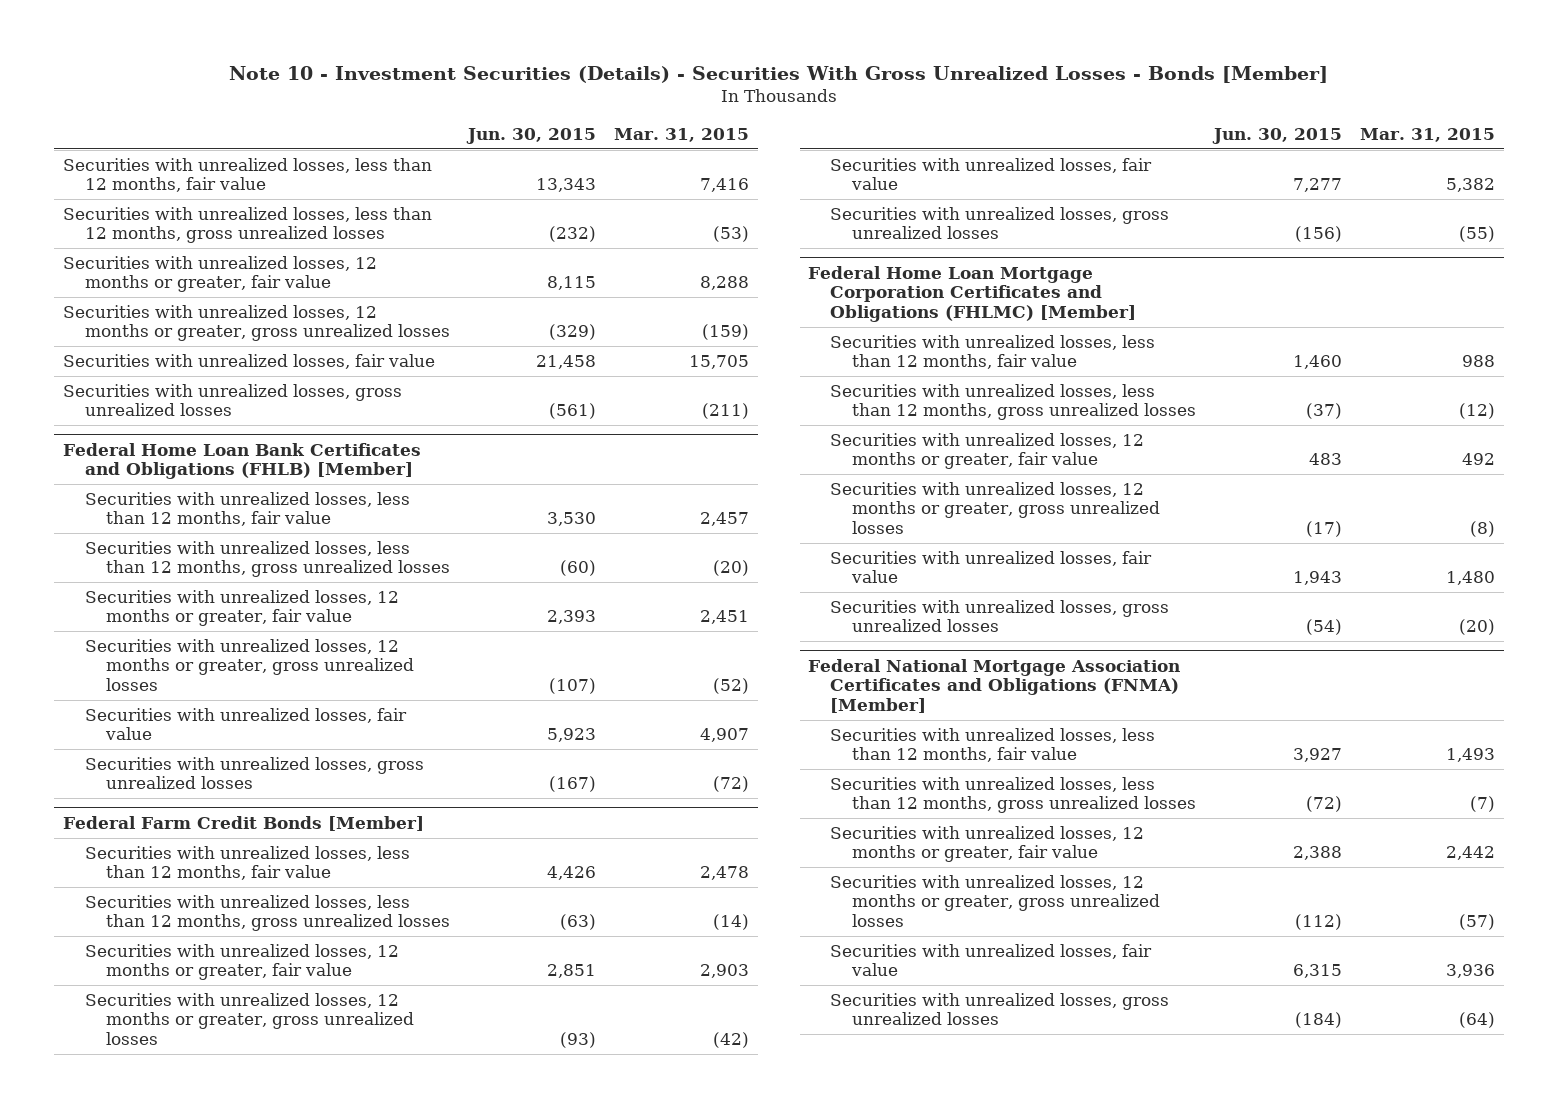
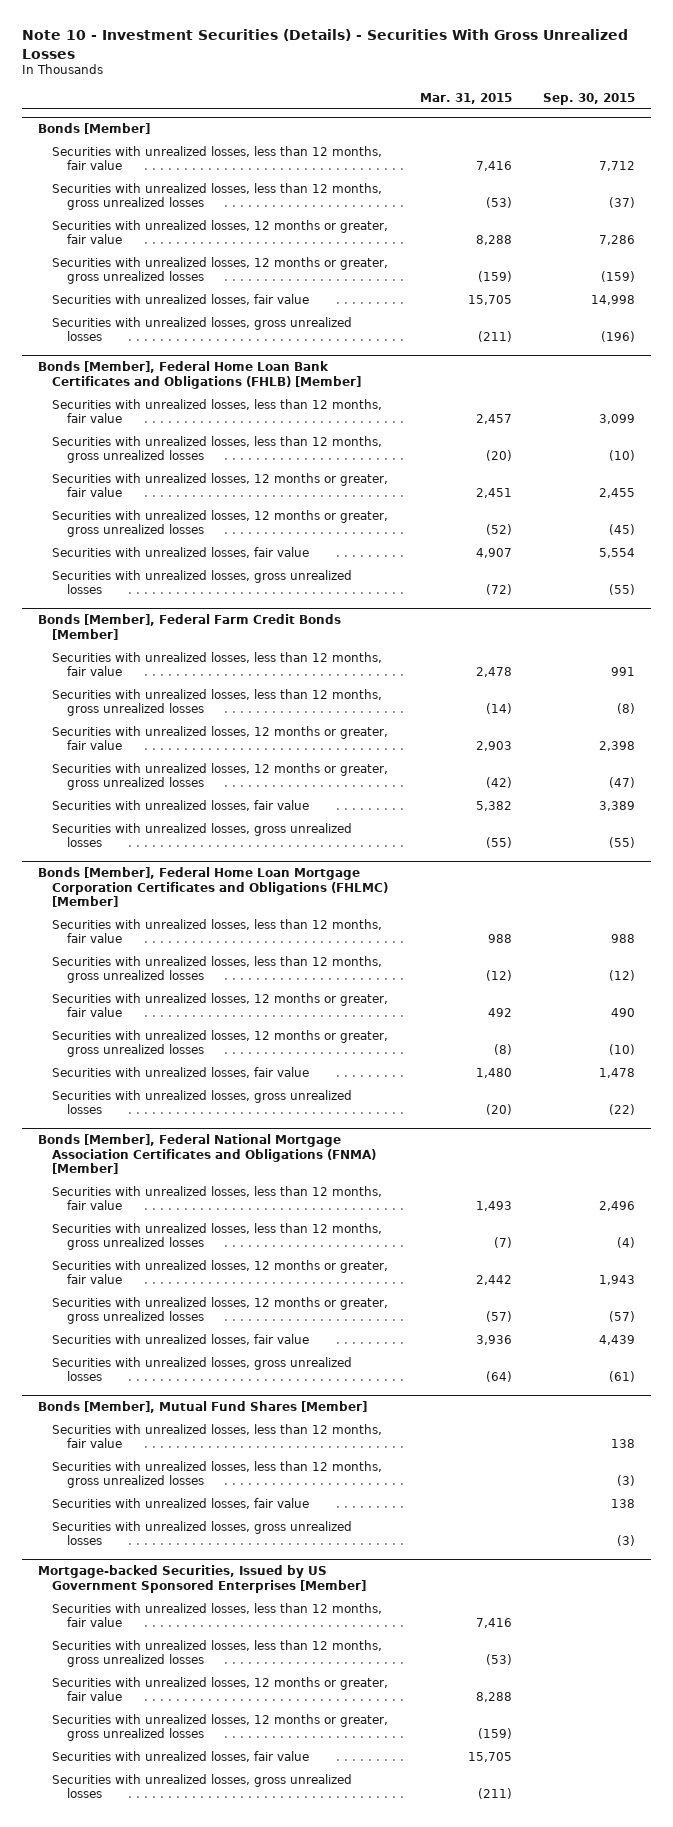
- Note 10 - Investment Securities (Details) - Securities With Gross Unrealized Losses - Bonds [Member]
+ Note 10 - Investment Securities (Details) - Securities With Gross Unrealized Losses
- | Jun. 30, 2015 | Mar. 31, 2015
+ | Mar. 31, 2015 | Sep. 30, 2015
+ Bonds [Member]
- Federal Home Loan Bank Certificates and Obligations (FHLB) [Member]
+ Bonds [Member], Federal Home Loan Bank Certificates and Obligations (FHLB) [Member]
- Federal Farm Credit Bonds [Member]
+ Bonds [Member], Federal Farm Credit Bonds [Member]
- Federal Home Loan Mortgage Corporation Certificates and Obligations (FHLMC) [Member]
+ Bonds [Member], Federal Home Loan Mortgage Corporation Certificates and Obligations (FHLMC) [Member]
- Federal National Mortgage Association Certificates and Obligations (FNMA) [Member]
+ Bonds [Member], Federal National Mortgage Association Certificates and Obligations (FNMA) [Member]
+ Bonds [Member], Mutual Fund Shares [Member]
+ Securities with unrealized losses, less than 12 months, fair value | | 138
+ Securities with unrealized losses, less than 12 months, gross unrealized losses | | (3)
+ Securities with unrealized losses, fair value | | 138
+ Securities with unrealized losses, gross unrealized losses | | (3)
+ Mortgage-backed Securities, Issued by US Government Sponsored Enterprises [Member]
+ Securities with unrealized losses, less than 12 months, fair value | 7,416 |
+ Securities with unrealized losses, less than 12 months, gross unrealized losses | (53) |
+ Securities with unrealized losses, 12 months or greater, fair value | 8,288 |
+ Securities with unrealized losses, 12 months or greater, gross unrealized losses | (159) |
+ Securities with unrealized losses, fair value | 15,705 |
+ Securities with unrealized losses, gross unrealized losses | (211) |

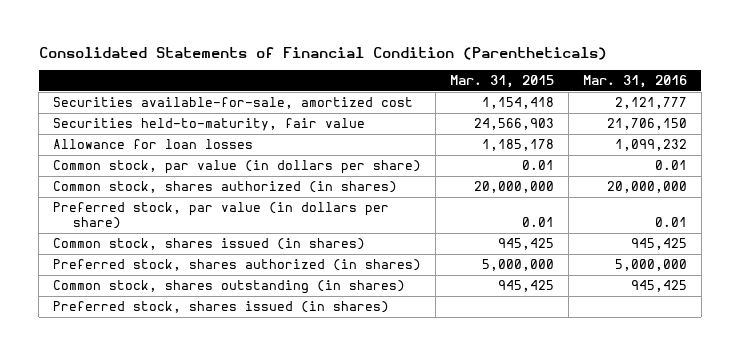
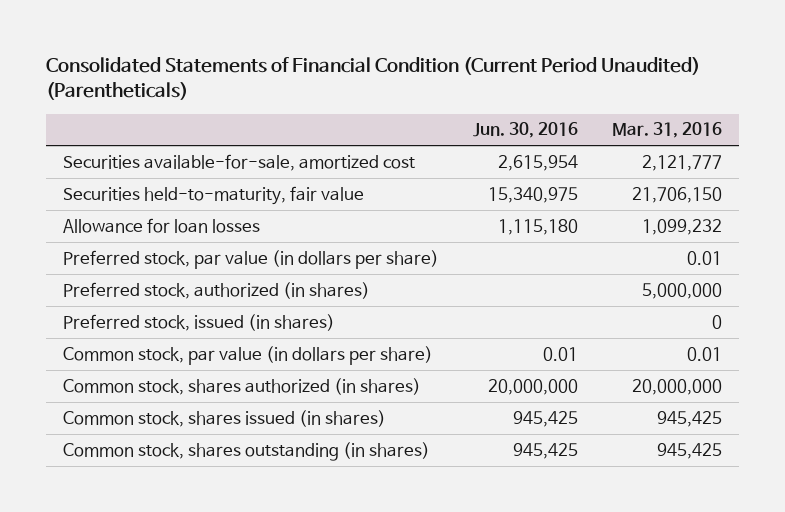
- Consolidated Statements of Financial Condition (Parentheticals)
+ Consolidated Statements of Financial Condition (Current Period Unaudited) (Parentheticals)
- | Mar. 31, 2015 | Mar. 31, 2016
+ | Jun. 30, 2016 | Mar. 31, 2016
moved up: Preferred stock, par value (in dollars per share) | | 0.01
+ Preferred stock, authorized (in shares) | | 5,000,000
+ Preferred stock, issued (in shares) | | 0
- Preferred stock, shares authorized (in shares) | 5,000,000 | 5,000,000
- Preferred stock, shares issued (in shares)

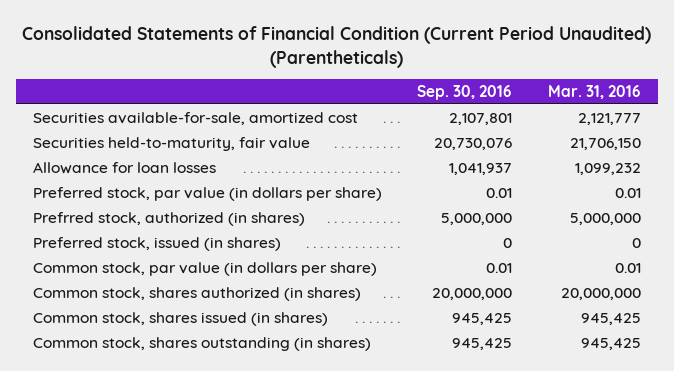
- | Jun. 30, 2016 | Mar. 31, 2016
+ | Sep. 30, 2016 | Mar. 31, 2016
- Preferred stock, authorized (in shares) | | 5,000,000
+ Prefrred stock, authorized (in shares) | 5,000,000 | 5,000,000

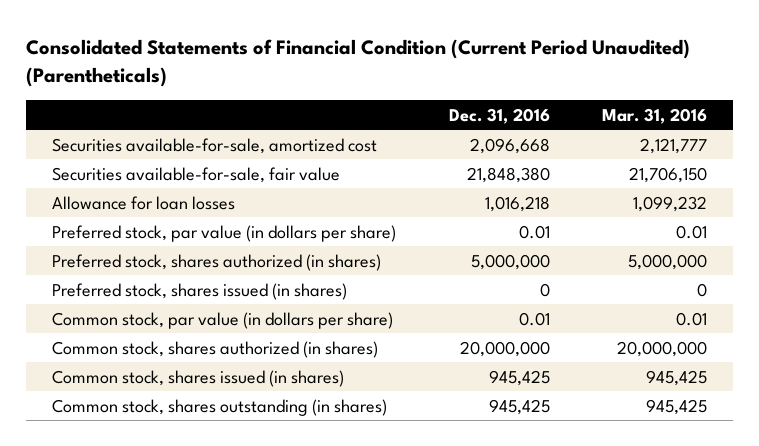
- | Sep. 30, 2016 | Mar. 31, 2016
+ | Dec. 31, 2016 | Mar. 31, 2016
- Securities held-to-maturity, fair value | 20,730,076 | 21,706,150
+ Securities available-for-sale, fair value | 21,848,380 | 21,706,150
- Prefrred stock, authorized (in shares) | 5,000,000 | 5,000,000
- Preferred stock, issued (in shares) | 0 | 0
+ Preferred stock, shares authorized (in shares) | 5,000,000 | 5,000,000
+ Preferred stock, shares issued (in shares) | 0 | 0

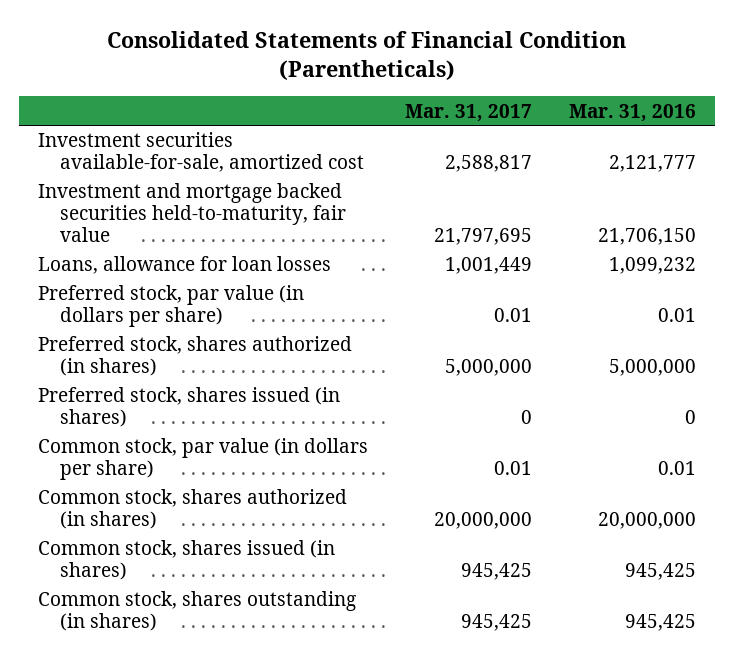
- Consolidated Statements of Financial Condition (Current Period Unaudited) (Parentheticals)
+ Consolidated Statements of Financial Condition (Parentheticals)
- | Dec. 31, 2016 | Mar. 31, 2016
+ | Mar. 31, 2017 | Mar. 31, 2016
- Securities available-for-sale, amortized cost | 2,096,668 | 2,121,777
- Securities available-for-sale, fair value | 21,848,380 | 21,706,150
- Allowance for loan losses | 1,016,218 | 1,099,232
+ Investment securities available-for-sale, amortized cost | 2,588,817 | 2,121,777
+ Investment and mortgage backed securities held-to-maturity, fair value | 21,797,695 | 21,706,150
+ Loans, allowance for loan losses | 1,001,449 | 1,099,232

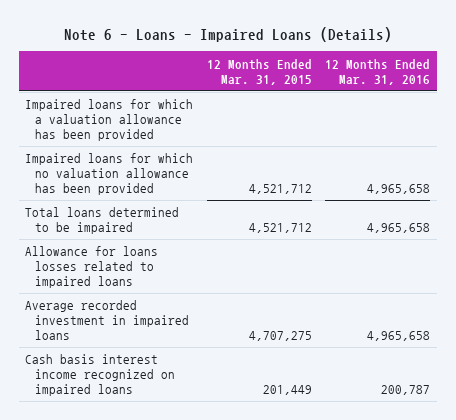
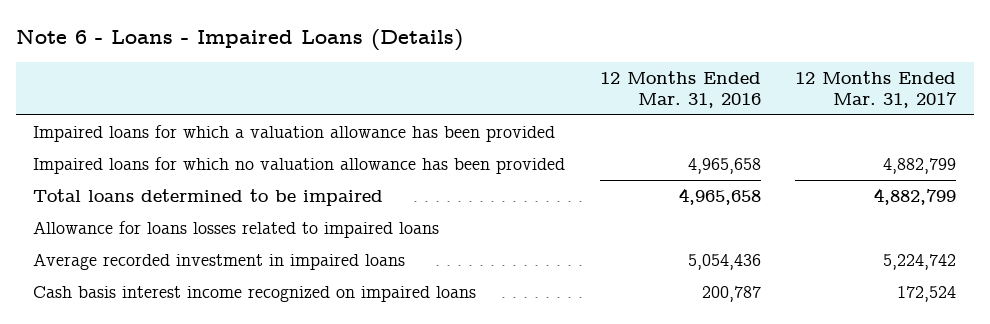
- | 12 Months Ended Mar. 31, 2015 | 12 Months Ended Mar. 31, 2016
+ | 12 Months Ended Mar. 31, 2016 | 12 Months Ended Mar. 31, 2017
- Average recorded investment in impaired loans | 4,707,275 | 4,965,658
+ Average recorded investment in impaired loans | 5,054,436 | 5,224,742

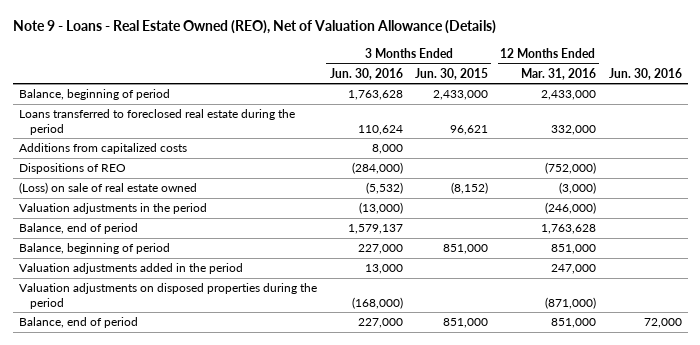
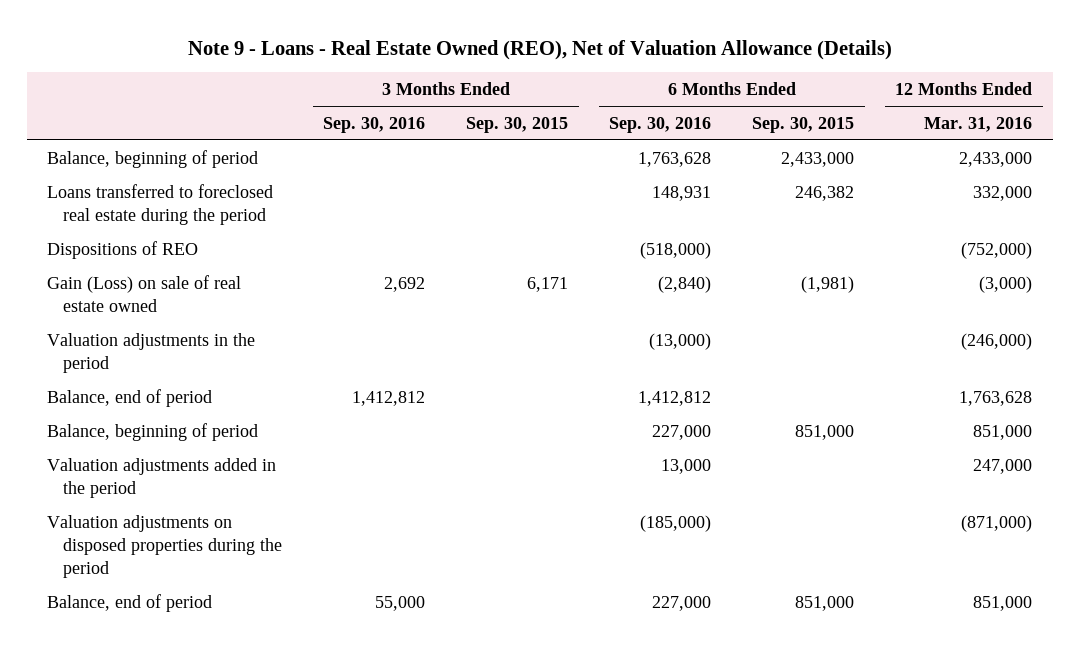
- | 3 Months Ended Jun. 30, 2016 | 3 Months Ended Jun. 30, 2015 | 12 Months Ended Mar. 31, 2016 | Jun. 30, 2016
+ | 3 Months Ended Sep. 30, 2016 | 3 Months Ended Sep. 30, 2015 | 6 Months Ended Sep. 30, 2016 | 6 Months Ended Sep. 30, 2015 | 12 Months Ended Mar. 31, 2016
- Additions from capitalized costs | 8,000 | | |
- (Loss) on sale of real estate owned | (5,532) | (8,152) | (3,000) |
+ Gain (Loss) on sale of real estate owned | 2,692 | 6,171 | (2,840) | (1,981) | (3,000)

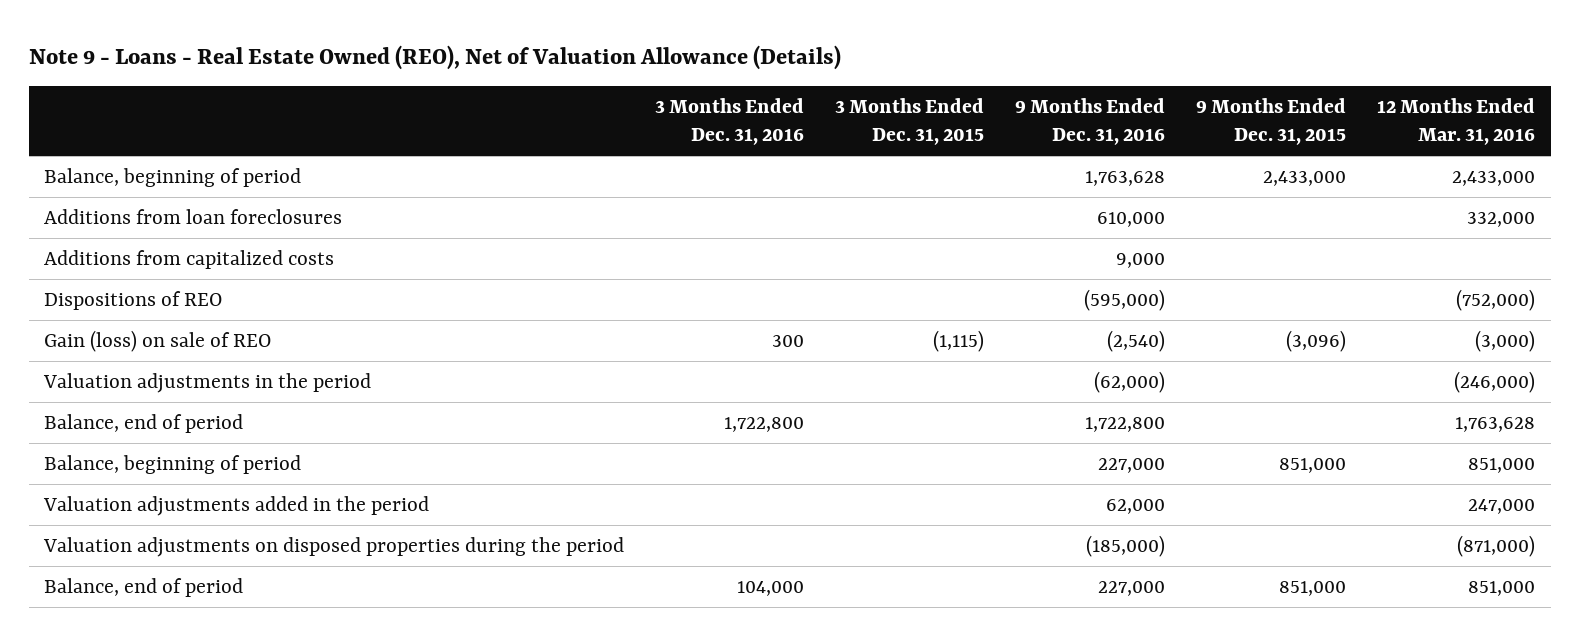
- | 3 Months Ended Sep. 30, 2016 | 3 Months Ended Sep. 30, 2015 | 6 Months Ended Sep. 30, 2016 | 6 Months Ended Sep. 30, 2015 | 12 Months Ended Mar. 31, 2016
+ | 3 Months Ended Dec. 31, 2016 | 3 Months Ended Dec. 31, 2015 | 9 Months Ended Dec. 31, 2016 | 9 Months Ended Dec. 31, 2015 | 12 Months Ended Mar. 31, 2016
- Loans transferred to foreclosed real estate during the period | | | 148,931 | 246,382 | 332,000
+ Additions from loan foreclosures | | | 610,000 | | 332,000
+ Additions from capitalized costs | | | 9,000 | |
- Gain (Loss) on sale of real estate owned | 2,692 | 6,171 | (2,840) | (1,981) | (3,000)
+ Gain (loss) on sale of REO | 300 | (1,115) | (2,540) | (3,096) | (3,000)

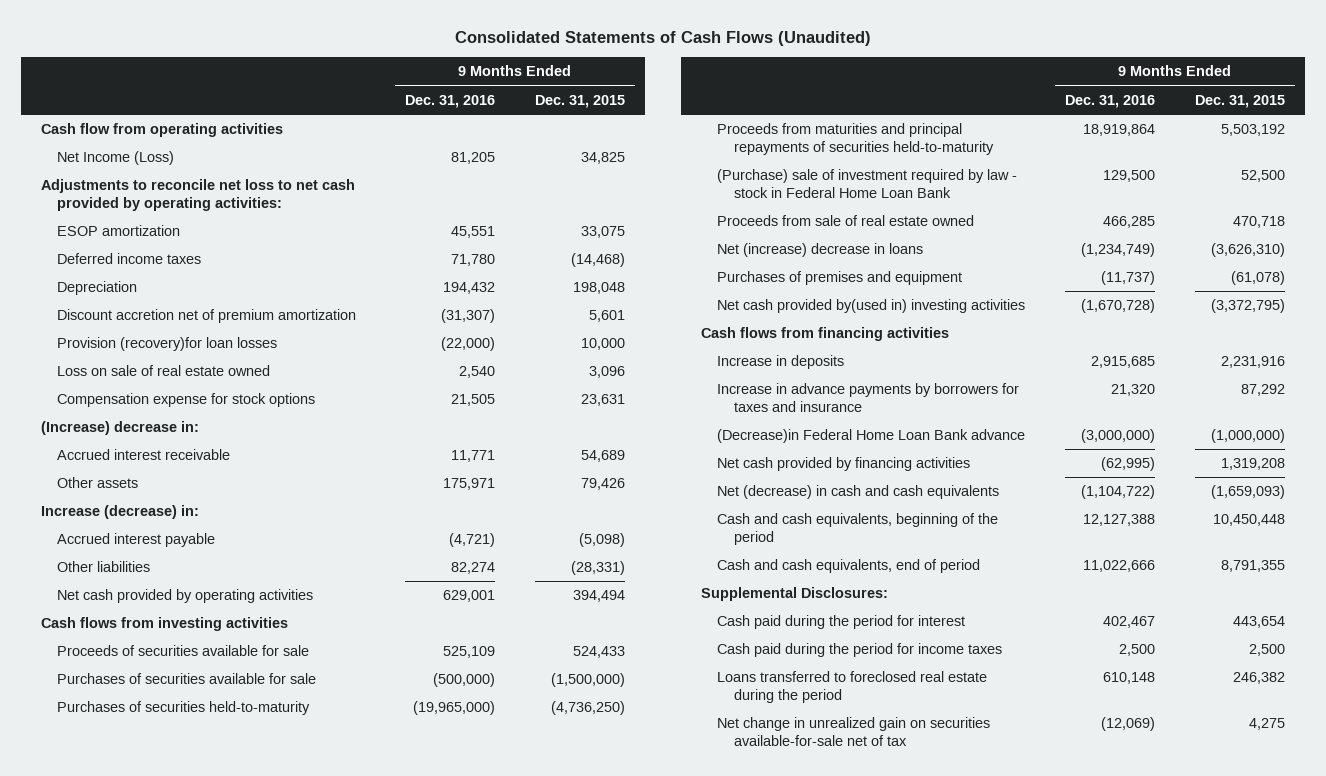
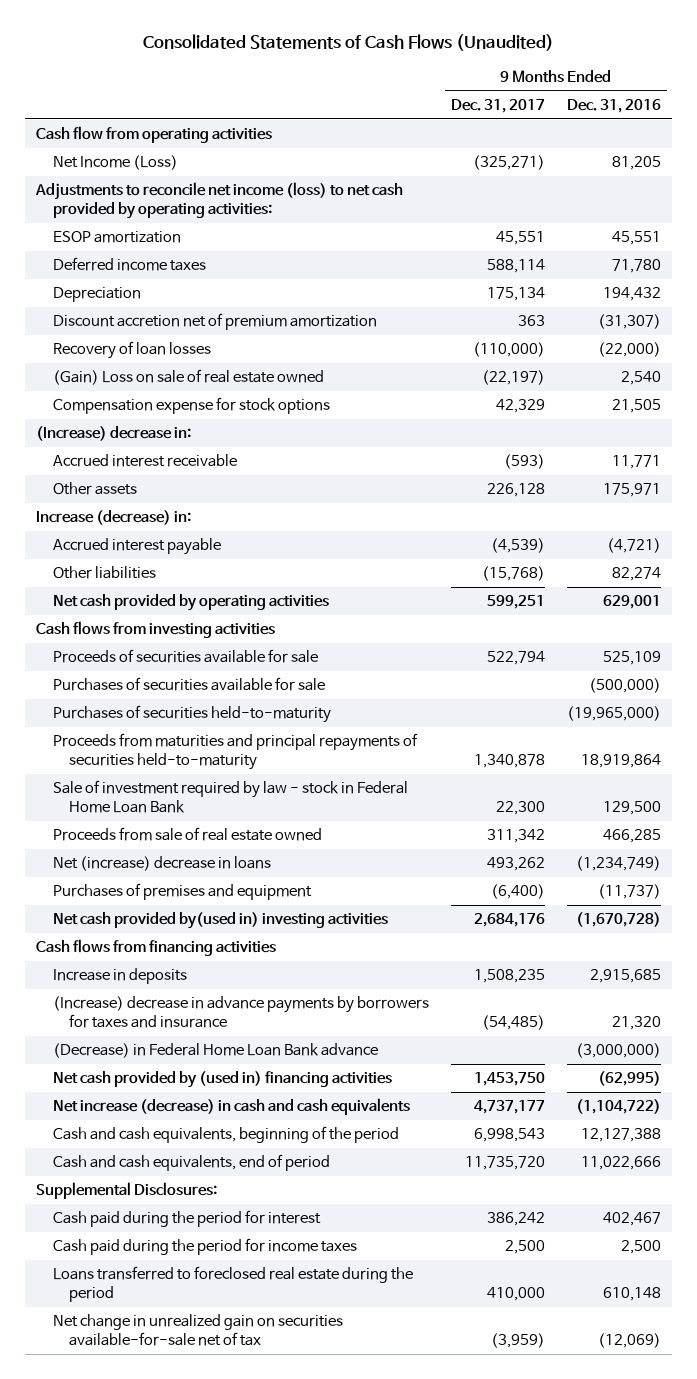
- | 9 Months Ended Dec. 31, 2016 | 9 Months Ended Dec. 31, 2015
+ | 9 Months Ended Dec. 31, 2017 | 9 Months Ended Dec. 31, 2016
- Adjustments to reconcile net loss to net cash provided by operating activities:
+ Adjustments to reconcile net income (loss) to net cash provided by operating activities:
- Provision (recovery)for loan losses | (22,000) | 10,000
- Loss on sale of real estate owned | 2,540 | 3,096
+ Recovery of loan losses | (110,000) | (22,000)
+ (Gain) Loss on sale of real estate owned | (22,197) | 2,540
- (Purchase) sale of investment required by law - stock in Federal Home Loan Bank | 129,500 | 52,500
+ Sale of investment required by law - stock in Federal Home Loan Bank | 22,300 | 129,500
- Increase in advance payments by borrowers for taxes and insurance | 21,320 | 87,292
- (Decrease)in Federal Home Loan Bank advance | (3,000,000) | (1,000,000)
- Net cash provided by financing activities | (62,995) | 1,319,208
- Net (decrease) in cash and cash equivalents | (1,104,722) | (1,659,093)
+ (Increase) decrease in advance payments by borrowers for taxes and insurance | (54,485) | 21,320
+ (Decrease) in Federal Home Loan Bank advance | | (3,000,000)
+ Net cash provided by (used in) financing activities | 1,453,750 | (62,995)
+ Net increase (decrease) in cash and cash equivalents | 4,737,177 | (1,104,722)

